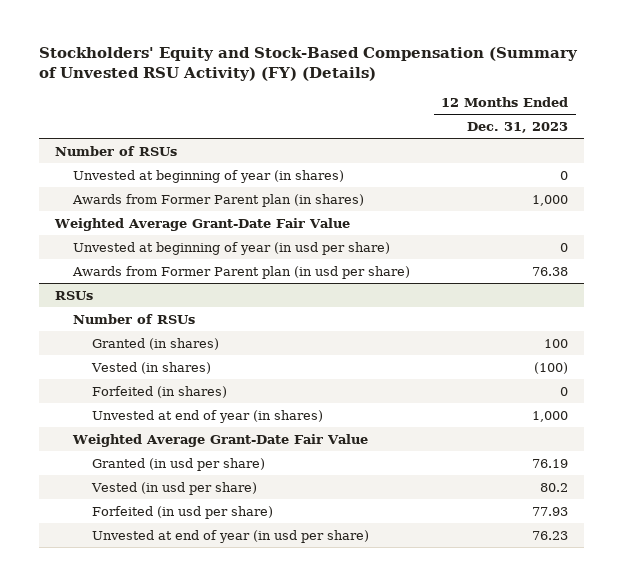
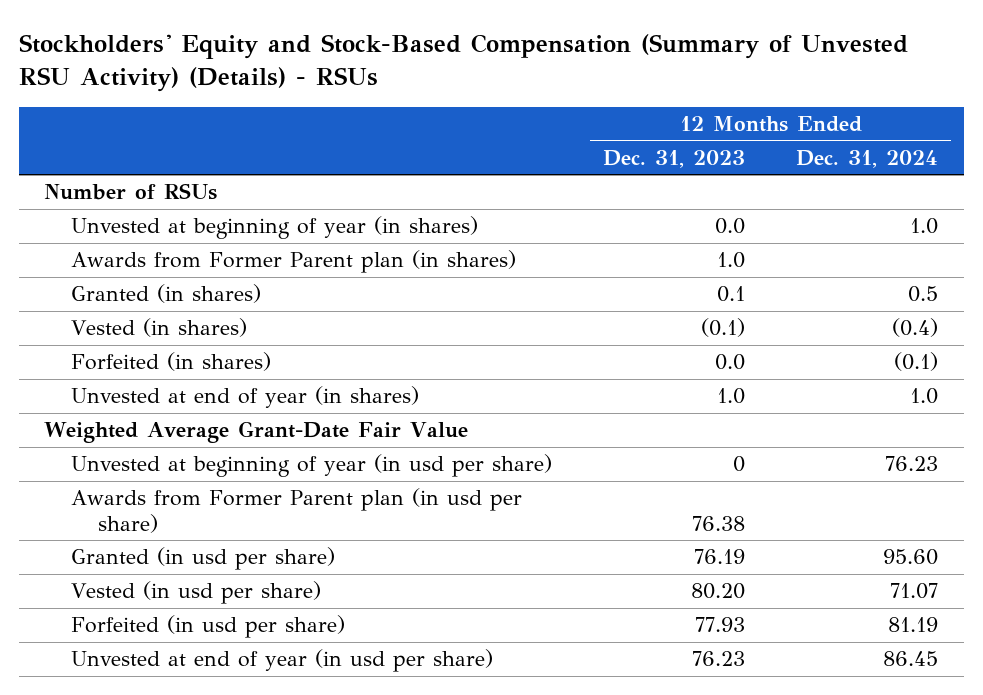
- Stockholders' Equity and Stock-Based Compensation (Summary of Unvested RSU Activity) (FY) (Details)
+ Stockholders' Equity and Stock-Based Compensation (Summary of Unvested RSU Activity) (Details) - RSUs
- | 12 Months Ended Dec. 31, 2023
+ | 12 Months Ended Dec. 31, 2023 | 12 Months Ended Dec. 31, 2024
- Unvested at beginning of year (in shares) | 0
- Awards from Former Parent plan (in shares) | 1,000
+ Unvested at beginning of year (in shares) | 0.0 | 1.0
+ Awards from Former Parent plan (in shares) | 1.0 |
+ Granted (in shares) | 0.1 | 0.5
+ Vested (in shares) | (0.1) | (0.4)
+ Forfeited (in shares) | 0.0 | (0.1)
+ Unvested at end of year (in shares) | 1.0 | 1.0
- RSUs
- Number of RSUs
- Granted (in shares) | 100
- Vested (in shares) | (100)
- Forfeited (in shares) | 0
- Unvested at end of year (in shares) | 1,000
- Weighted Average Grant-Date Fair Value
- Vested (in usd per share) | 80.2
+ Vested (in usd per share) | 80.20 | 71.07

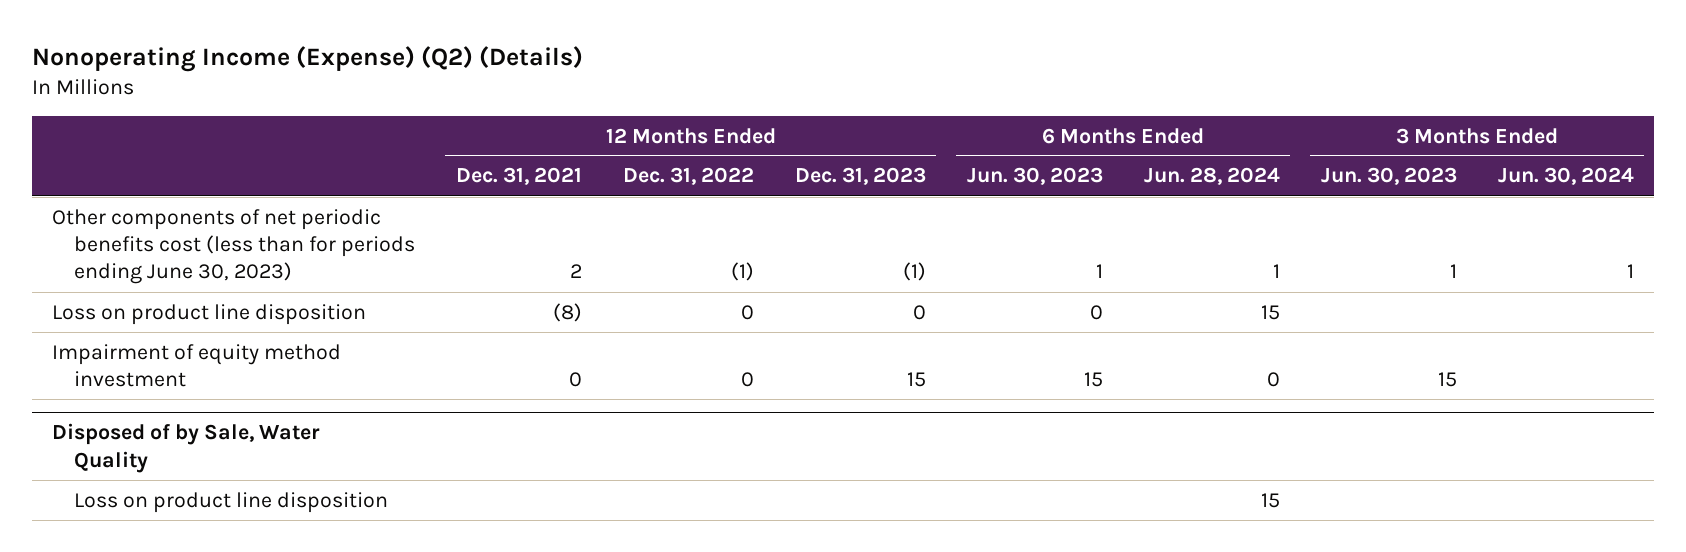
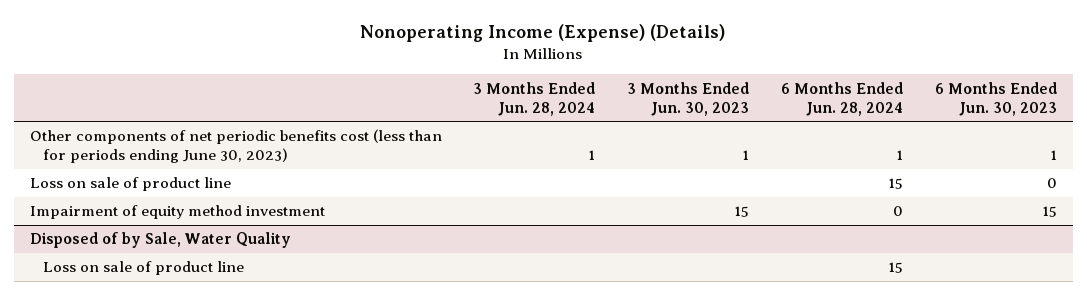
- Nonoperating Income (Expense) (Q2) (Details)
+ Nonoperating Income (Expense) (Details)
- | 12 Months Ended Dec. 31, 2021 | 12 Months Ended Dec. 31, 2022 | 12 Months Ended Dec. 31, 2023 | 6 Months Ended Jun. 30, 2023 | 6 Months Ended Jun. 28, 2024 | 3 Months Ended Jun. 30, 2023 | 3 Months Ended Jun. 30, 2024
+ | 3 Months Ended Jun. 28, 2024 | 3 Months Ended Jun. 30, 2023 | 6 Months Ended Jun. 28, 2024 | 6 Months Ended Jun. 30, 2023
- Loss on product line disposition | (8) | 0 | 0 | 0 | 15 | |
+ Loss on sale of product line | | | 15 | 0
@ Disposed of by Sale, Water Quality
- Loss on product line disposition | | | | | 15 | |
+ Loss on sale of product line | | | 15 |

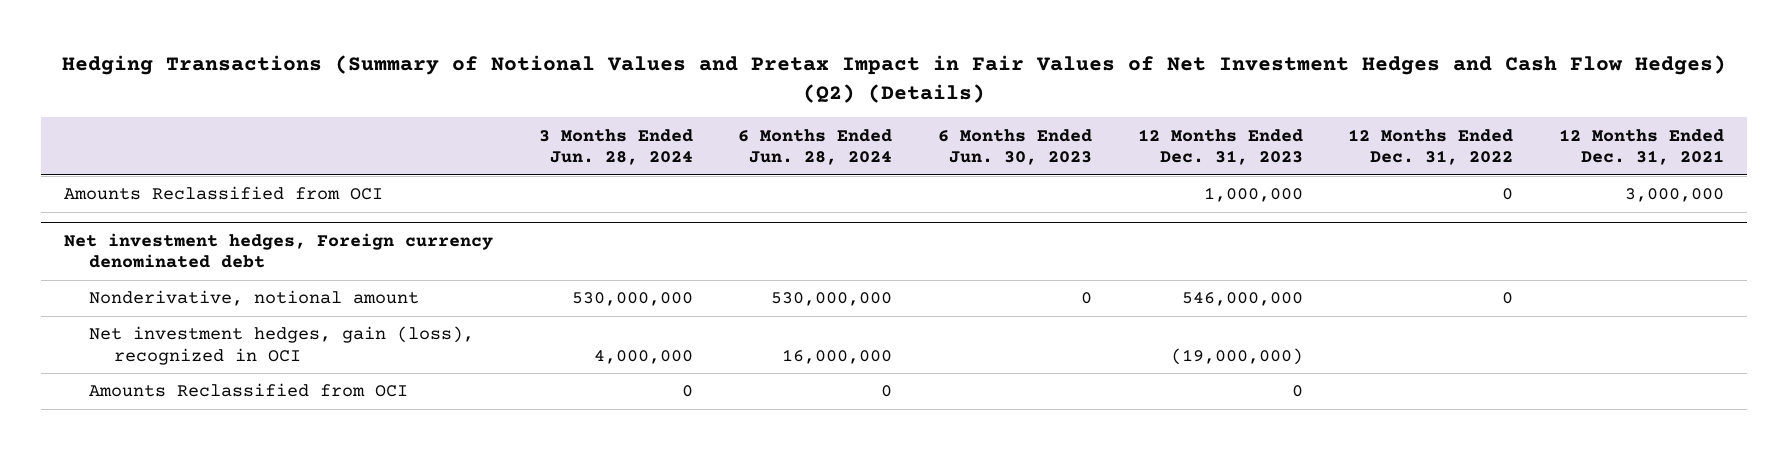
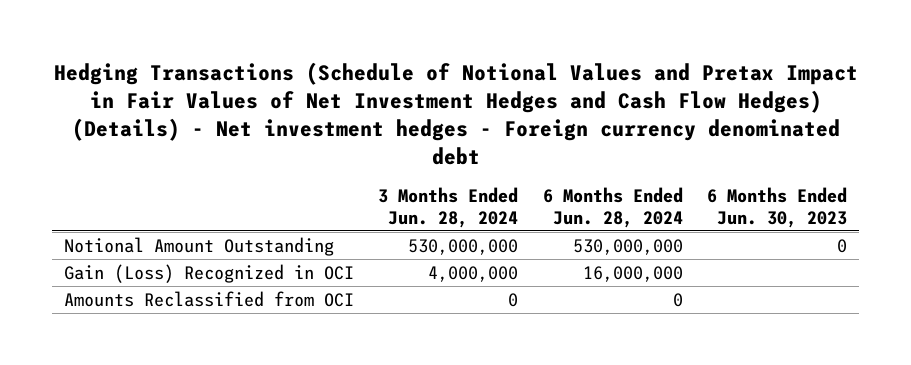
- Hedging Transactions (Summary of Notional Values and Pretax Impact in Fair Values of Net Investment Hedges and Cash Flow Hedges) (Q2) (Details)
+ Hedging Transactions (Schedule of Notional Values and Pretax Impact in Fair Values of Net Investment Hedges and Cash Flow Hedges) (Details) - Net investment hedges - Foreign currency denominated debt
- | 3 Months Ended Jun. 28, 2024 | 6 Months Ended Jun. 28, 2024 | 6 Months Ended Jun. 30, 2023 | 12 Months Ended Dec. 31, 2023 | 12 Months Ended Dec. 31, 2022 | 12 Months Ended Dec. 31, 2021
+ | 3 Months Ended Jun. 28, 2024 | 6 Months Ended Jun. 28, 2024 | 6 Months Ended Jun. 30, 2023
- Amounts Reclassified from OCI | | | | 1,000,000 | 0 | 3,000,000
- Net investment hedges, Foreign currency denominated debt
- Nonderivative, notional amount | 530,000,000 | 530,000,000 | 0 | 546,000,000 | 0 |
- Net investment hedges, gain (loss), recognized in OCI | 4,000,000 | 16,000,000 | | (19,000,000) | |
+ Notional Amount Outstanding | 530,000,000 | 530,000,000 | 0
+ Gain (Loss) Recognized in OCI | 4,000,000 | 16,000,000 |

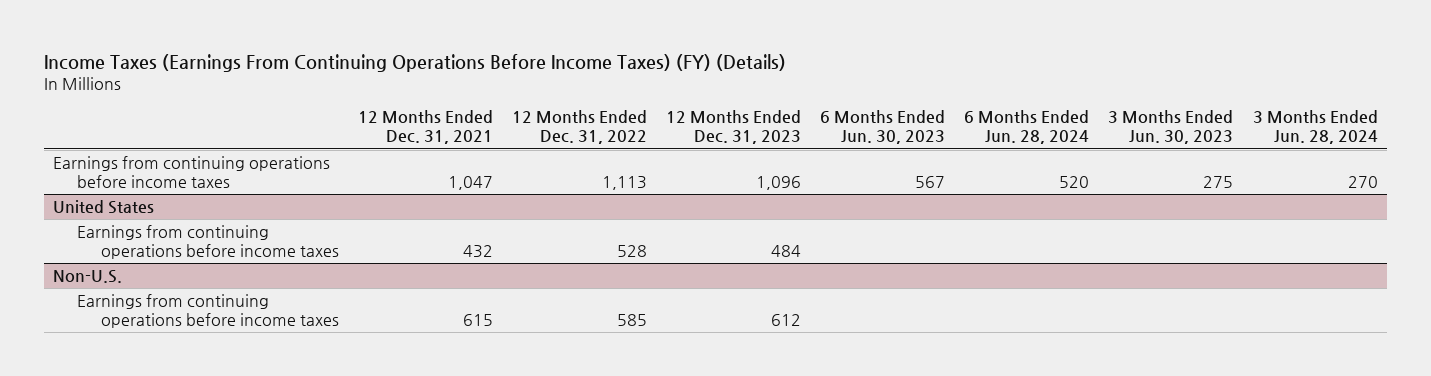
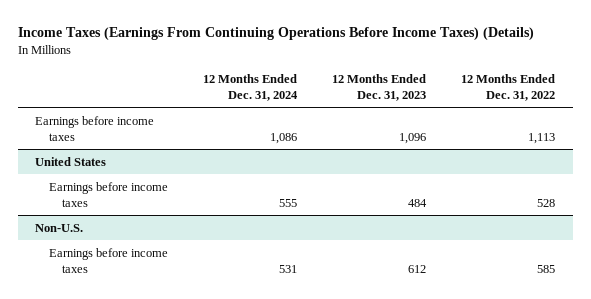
- Income Taxes (Earnings From Continuing Operations Before Income Taxes) (FY) (Details)
+ Income Taxes (Earnings From Continuing Operations Before Income Taxes) (Details)
- | 12 Months Ended Dec. 31, 2021 | 12 Months Ended Dec. 31, 2022 | 12 Months Ended Dec. 31, 2023 | 6 Months Ended Jun. 30, 2023 | 6 Months Ended Jun. 28, 2024 | 3 Months Ended Jun. 30, 2023 | 3 Months Ended Jun. 28, 2024
+ | 12 Months Ended Dec. 31, 2024 | 12 Months Ended Dec. 31, 2023 | 12 Months Ended Dec. 31, 2022
- Earnings from continuing operations before income taxes | 1,047 | 1,113 | 1,096 | 567 | 520 | 275 | 270
+ Earnings before income taxes | 1,086 | 1,096 | 1,113
@ United States
- Earnings from continuing operations before income taxes | 432 | 528 | 484 | | | |
+ Earnings before income taxes | 555 | 484 | 528
@ Non-U.S.
- Earnings from continuing operations before income taxes | 615 | 585 | 612 | | | |
+ Earnings before income taxes | 531 | 612 | 585

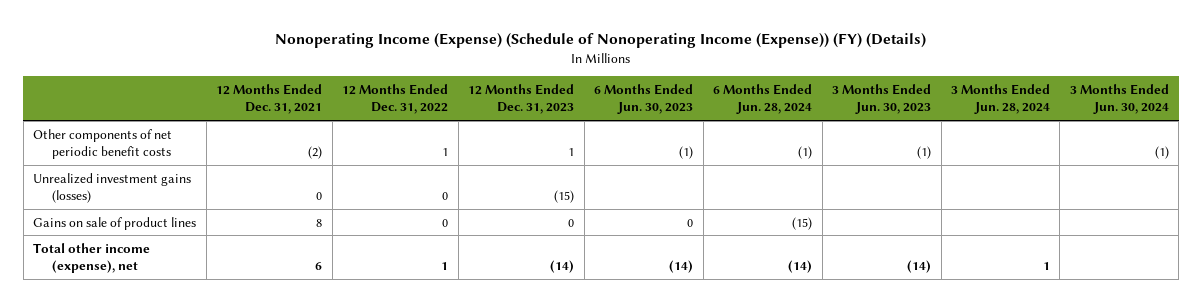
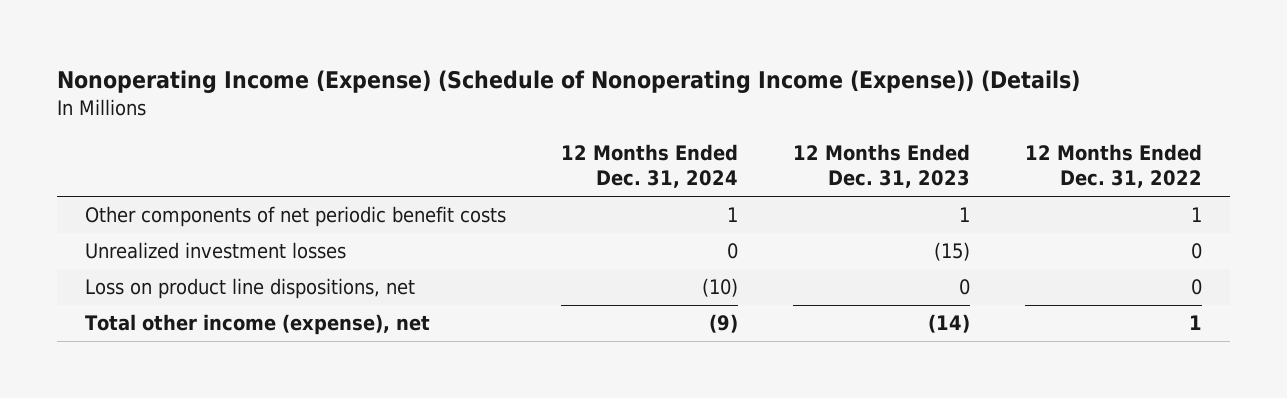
- Nonoperating Income (Expense) (Schedule of Nonoperating Income (Expense)) (FY) (Details)
+ Nonoperating Income (Expense) (Schedule of Nonoperating Income (Expense)) (Details)
- | 12 Months Ended Dec. 31, 2021 | 12 Months Ended Dec. 31, 2022 | 12 Months Ended Dec. 31, 2023 | 6 Months Ended Jun. 30, 2023 | 6 Months Ended Jun. 28, 2024 | 3 Months Ended Jun. 30, 2023 | 3 Months Ended Jun. 28, 2024 | 3 Months Ended Jun. 30, 2024
+ | 12 Months Ended Dec. 31, 2024 | 12 Months Ended Dec. 31, 2023 | 12 Months Ended Dec. 31, 2022
- Unrealized investment gains (losses) | 0 | 0 | (15) | | | | |
- Gains on sale of product lines | 8 | 0 | 0 | 0 | (15) | | |
+ Unrealized investment losses | 0 | (15) | 0
+ Loss on product line dispositions, net | (10) | 0 | 0

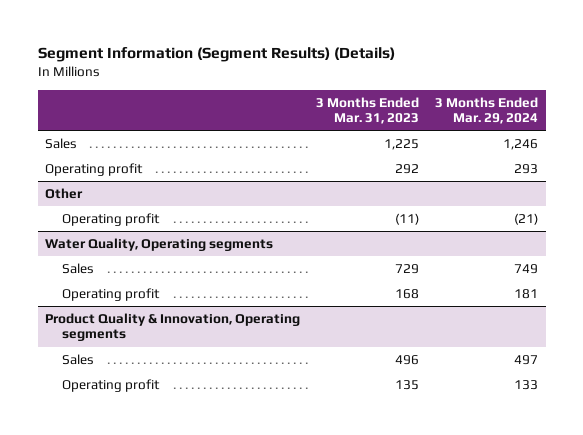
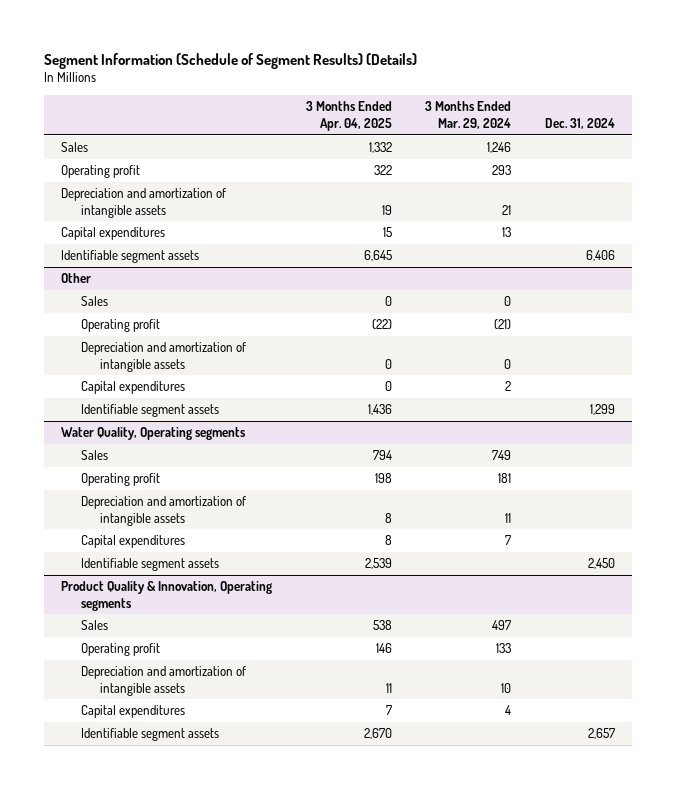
- Segment Information (Segment Results) (Details)
+ Segment Information (Schedule of Segment Results) (Details)
- | 3 Months Ended Mar. 31, 2023 | 3 Months Ended Mar. 29, 2024
+ | 3 Months Ended Apr. 04, 2025 | 3 Months Ended Mar. 29, 2024 | Dec. 31, 2024
+ Depreciation and amortization of intangible assets | 19 | 21 |
+ Capital expenditures | 15 | 13 |
+ Identifiable segment assets | 6,645 | | 6,406
@ Other
+ Sales | 0 | 0 |
+ Depreciation and amortization of intangible assets | 0 | 0 |
+ Capital expenditures | 0 | 2 |
+ Identifiable segment assets | 1,436 | | 1,299
@ Water Quality, Operating segments
+ Depreciation and amortization of intangible assets | 8 | 11 |
+ Capital expenditures | 8 | 7 |
+ Identifiable segment assets | 2,539 | | 2,450
@ Product Quality & Innovation, Operating segments
+ Depreciation and amortization of intangible assets | 11 | 10 |
+ Capital expenditures | 7 | 4 |
+ Identifiable segment assets | 2,670 | | 2,657

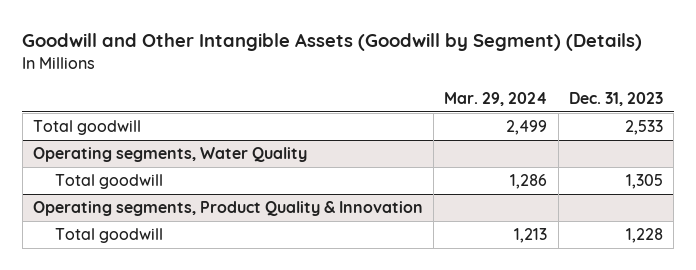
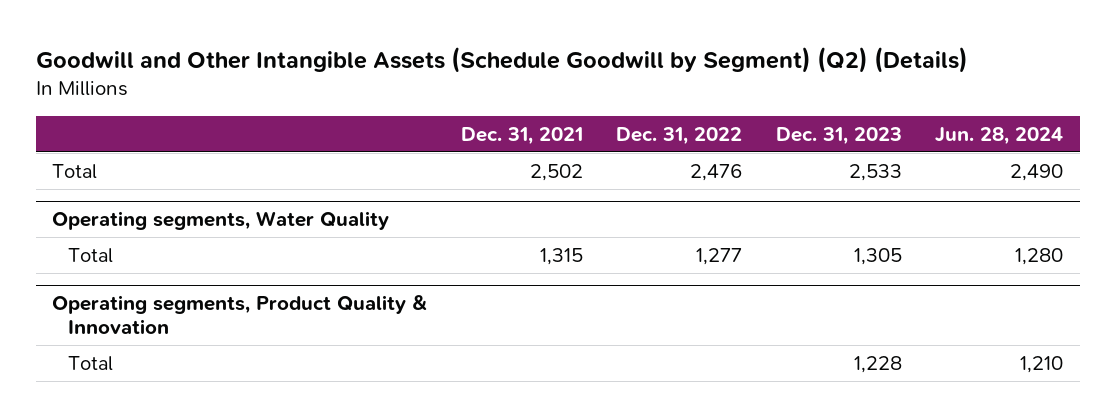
- Goodwill and Other Intangible Assets (Goodwill by Segment) (Details)
+ Goodwill and Other Intangible Assets (Schedule Goodwill by Segment) (Q2) (Details)
- | Mar. 29, 2024 | Dec. 31, 2023
+ | Dec. 31, 2021 | Dec. 31, 2022 | Dec. 31, 2023 | Jun. 28, 2024
- Total goodwill | 2,499 | 2,533
+ Total | 2,502 | 2,476 | 2,533 | 2,490
@ Operating segments, Water Quality
- Total goodwill | 1,286 | 1,305
+ Total | 1,315 | 1,277 | 1,305 | 1,280
@ Operating segments, Product Quality & Innovation
- Total goodwill | 1,213 | 1,228
+ Total | | | 1,228 | 1,210

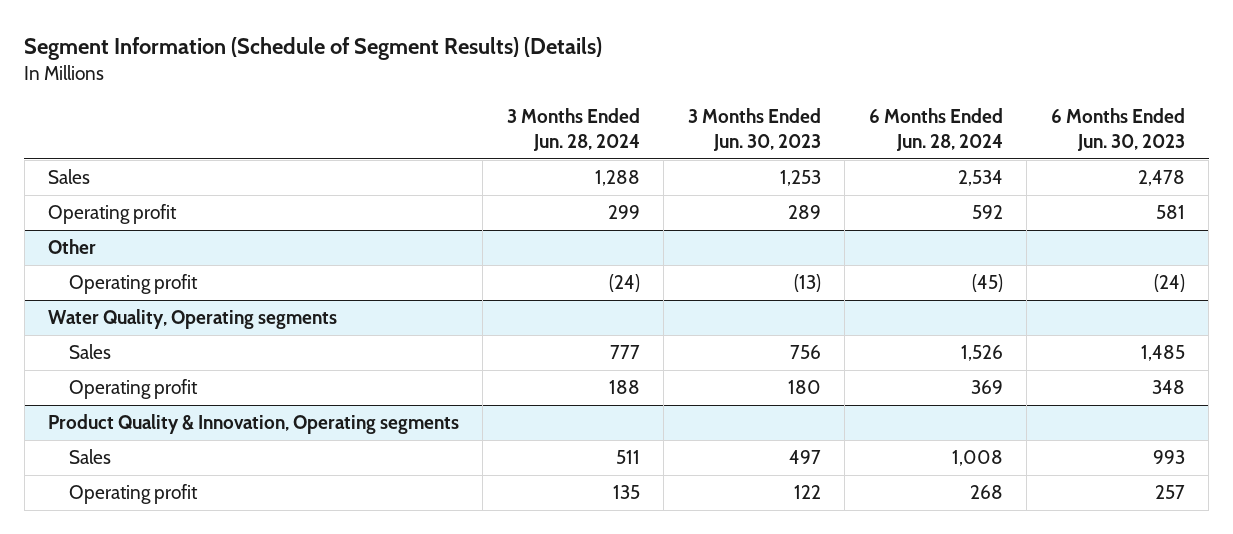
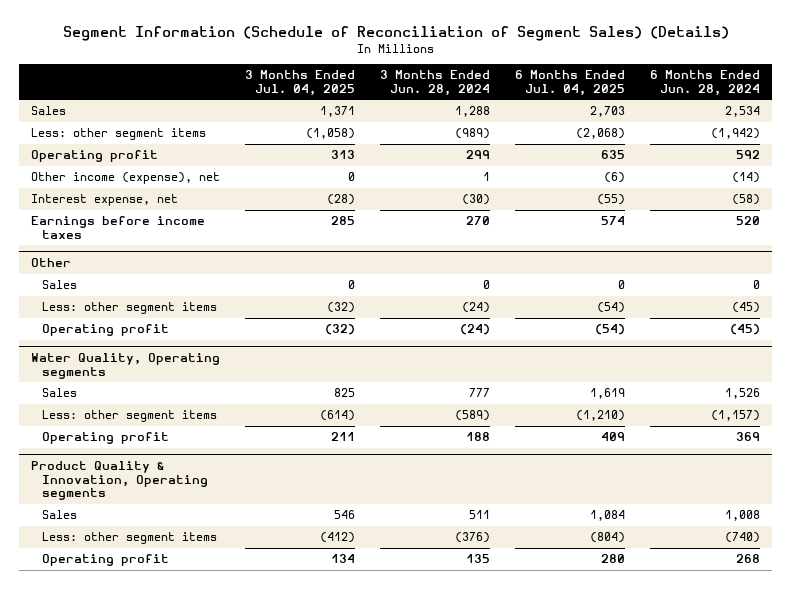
- Segment Information (Schedule of Segment Results) (Details)
+ Segment Information (Schedule of Reconciliation of Segment Sales) (Details)
- | 3 Months Ended Jun. 28, 2024 | 3 Months Ended Jun. 30, 2023 | 6 Months Ended Jun. 28, 2024 | 6 Months Ended Jun. 30, 2023
+ | 3 Months Ended Jul. 04, 2025 | 3 Months Ended Jun. 28, 2024 | 6 Months Ended Jul. 04, 2025 | 6 Months Ended Jun. 28, 2024
+ Less: other segment items | (1,058) | (989) | (2,068) | (1,942)
+ Other income (expense), net | 0 | 1 | (6) | (14)
+ Interest expense, net | (28) | (30) | (55) | (58)
+ Earnings before income taxes | 285 | 270 | 574 | 520
@ Other
+ Sales | 0 | 0 | 0 | 0
+ Less: other segment items | (32) | (24) | (54) | (45)
@ Water Quality, Operating segments
+ Less: other segment items | (614) | (589) | (1,210) | (1,157)
@ Product Quality & Innovation, Operating segments
+ Less: other segment items | (412) | (376) | (804) | (740)

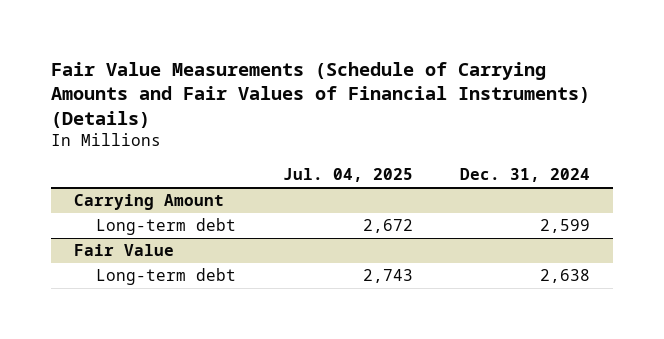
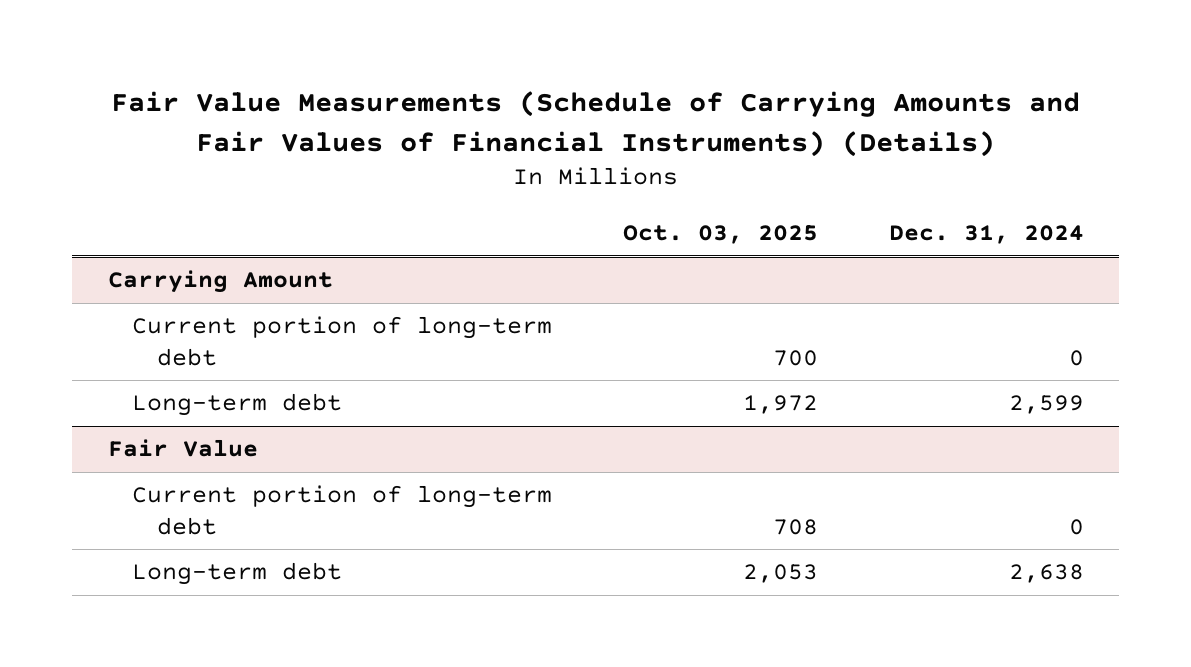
- | Jul. 04, 2025 | Dec. 31, 2024
+ | Oct. 03, 2025 | Dec. 31, 2024
@ Carrying Amount
+ Current portion of long-term debt | 700 | 0
@ Fair Value
+ Current portion of long-term debt | 708 | 0

